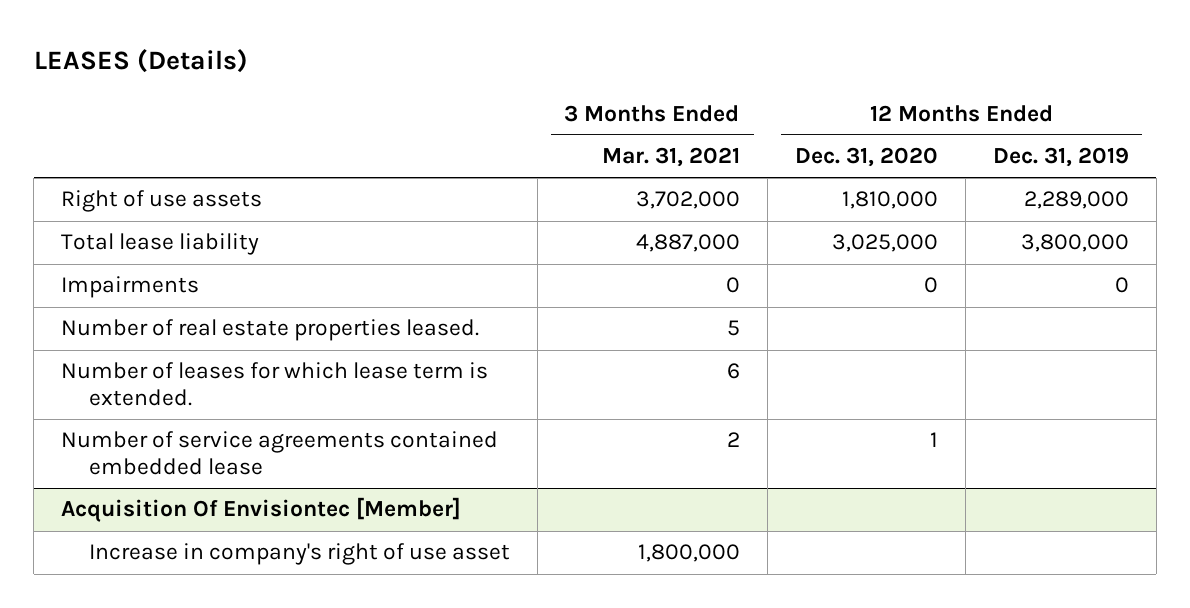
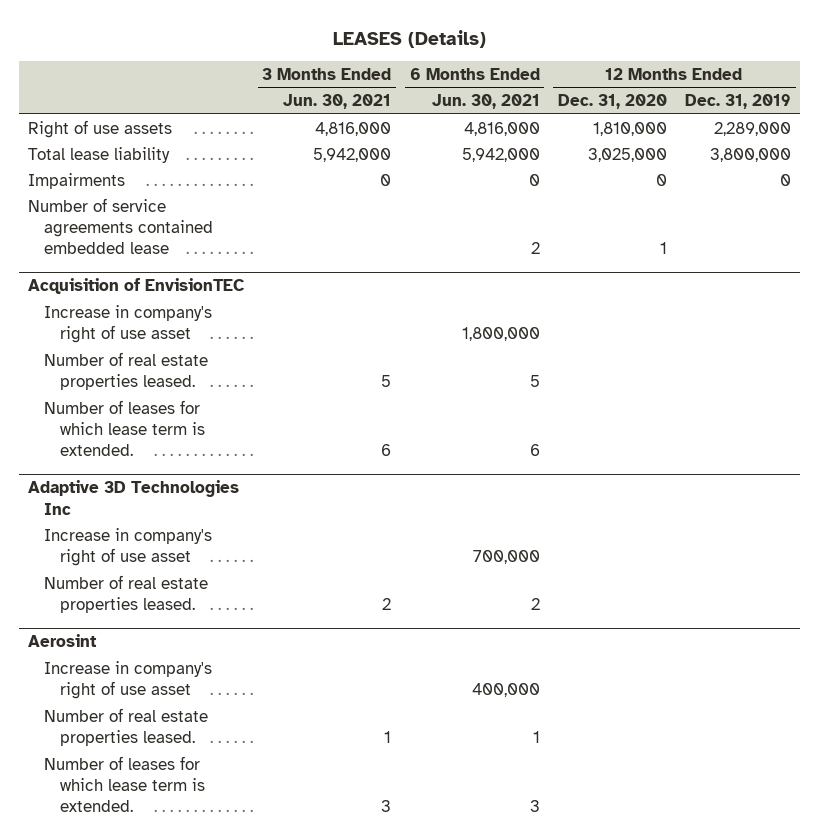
- | 3 Months Ended Mar. 31, 2021 | 12 Months Ended Dec. 31, 2020 | 12 Months Ended Dec. 31, 2019
+ | 3 Months Ended Jun. 30, 2021 | 6 Months Ended Jun. 30, 2021 | 12 Months Ended Dec. 31, 2020 | 12 Months Ended Dec. 31, 2019
- Number of real estate properties leased. | 5 | |
- Number of leases for which lease term is extended. | 6 | |
- Acquisition Of Envisiontec [Member]
+ Acquisition of EnvisionTEC
+ Number of real estate properties leased. | 5 | 5 | |
+ Number of leases for which lease term is extended. | 6 | 6 | |
+ Adaptive 3D Technologies Inc
+ Increase in company's right of use asset | | 700,000 | |
+ Number of real estate properties leased. | 2 | 2 | |
+ Aerosint
+ Increase in company's right of use asset | | 400,000 | |
+ Number of real estate properties leased. | 1 | 1 | |
+ Number of leases for which lease term is extended. | 3 | 3 | |

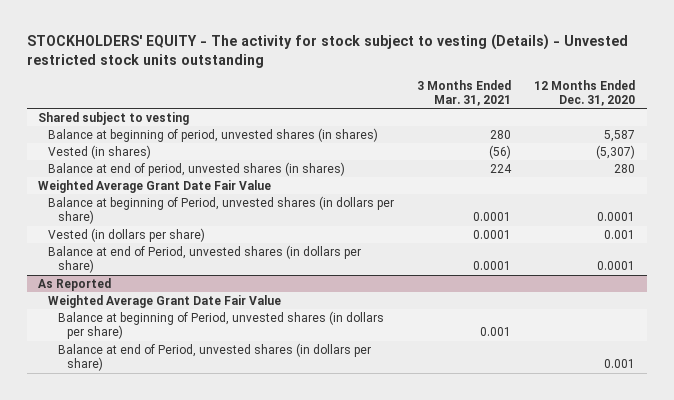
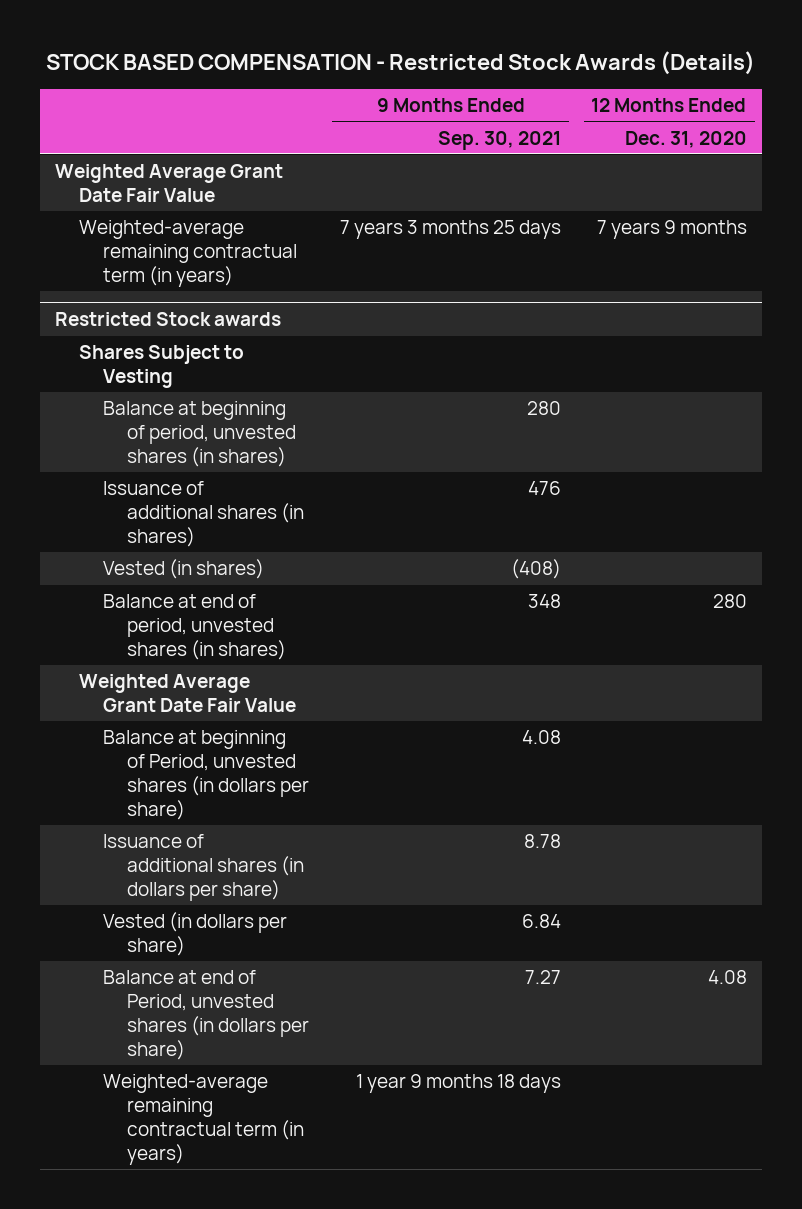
- STOCKHOLDERS' EQUITY - The activity for stock subject to vesting (Details) - Unvested restricted stock units outstanding
+ STOCK BASED COMPENSATION - Restricted Stock Awards (Details)
- | 3 Months Ended Mar. 31, 2021 | 12 Months Ended Dec. 31, 2020
+ | 9 Months Ended Sep. 30, 2021 | 12 Months Ended Dec. 31, 2020
- Shared subject to vesting
- Balance at beginning of period, unvested shares (in shares) | 280 | 5,587
- Vested (in shares) | (56) | (5,307)
- Balance at end of period, unvested shares (in shares) | 224 | 280
- Balance at beginning of Period, unvested shares (in dollars per share) | 0.0001 | 0.0001
- Vested (in dollars per share) | 0.0001 | 0.001
- Balance at end of Period, unvested shares (in dollars per share) | 0.0001 | 0.0001
- As Reported
+ Weighted-average remaining contractual term (in years) | 7 years 3 months 25 days | 7 years 9 months
+ Restricted Stock awards
+ Shares Subject to Vesting
+ Balance at beginning of period, unvested shares (in shares) | 280 |
+ Issuance of additional shares (in shares) | 476 |
+ Vested (in shares) | (408) |
+ Balance at end of period, unvested shares (in shares) | 348 | 280
- Balance at end of Period, unvested shares (in dollars per share) | | 0.001
+ Issuance of additional shares (in dollars per share) | 8.78 |
+ Vested (in dollars per share) | 6.84 |
+ Balance at end of Period, unvested shares (in dollars per share) | 7.27 | 4.08
+ Weighted-average remaining contractual term (in years) | 1 year 9 months 18 days |

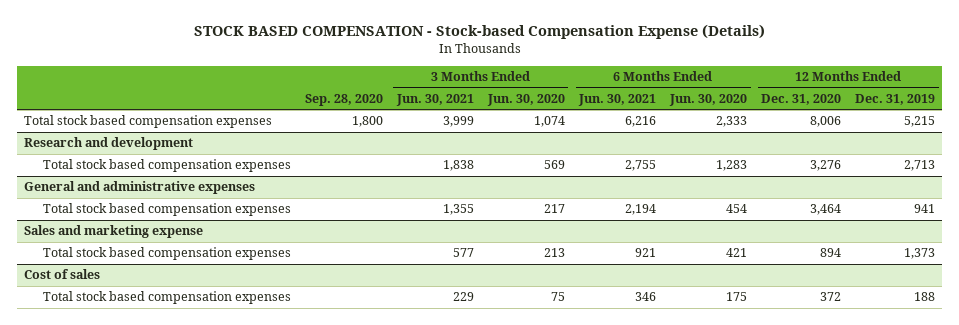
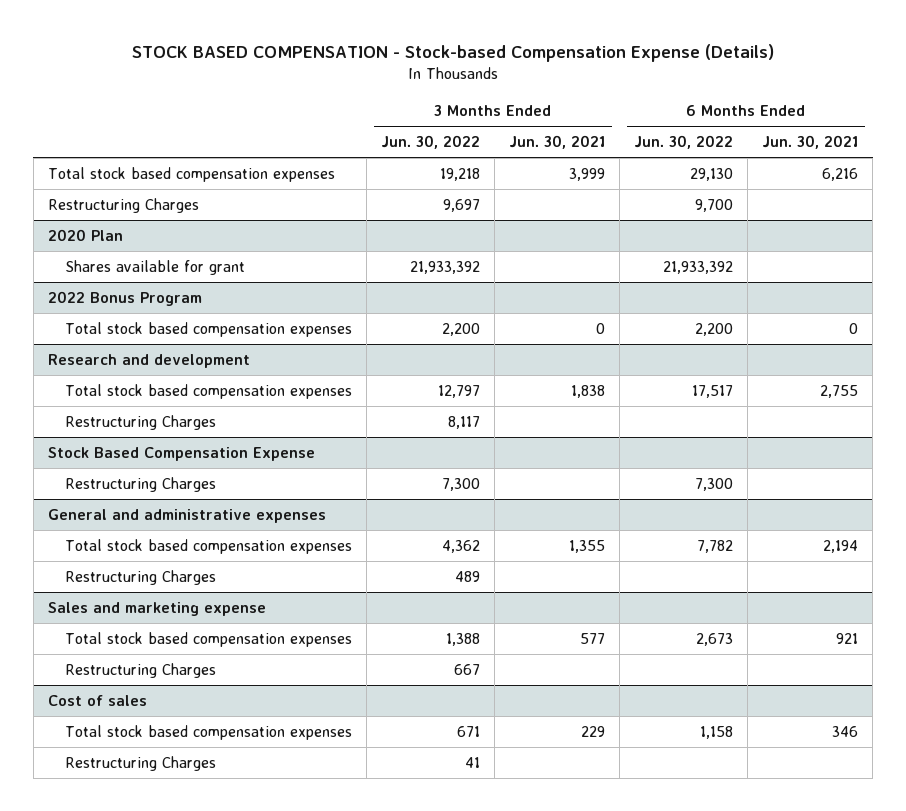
- | Sep. 28, 2020 | 3 Months Ended Jun. 30, 2021 | 3 Months Ended Jun. 30, 2020 | 6 Months Ended Jun. 30, 2021 | 6 Months Ended Jun. 30, 2020 | 12 Months Ended Dec. 31, 2020 | 12 Months Ended Dec. 31, 2019
+ | 3 Months Ended Jun. 30, 2022 | 3 Months Ended Jun. 30, 2021 | 6 Months Ended Jun. 30, 2022 | 6 Months Ended Jun. 30, 2021
+ Restructuring Charges | 9,697 | | 9,700 |
+ 2020 Plan
+ Shares available for grant | 21,933,392 | | 21,933,392 |
+ 2022 Bonus Program
+ Total stock based compensation expenses | 2,200 | 0 | 2,200 | 0
@ Research and development
+ Restructuring Charges | 8,117 | | |
+ Stock Based Compensation Expense
+ Restructuring Charges | 7,300 | | 7,300 |
@ General and administrative expenses
+ Restructuring Charges | 489 | | |
@ Sales and marketing expense
+ Restructuring Charges | 667 | | |
@ Cost of sales
+ Restructuring Charges | 41 | | |

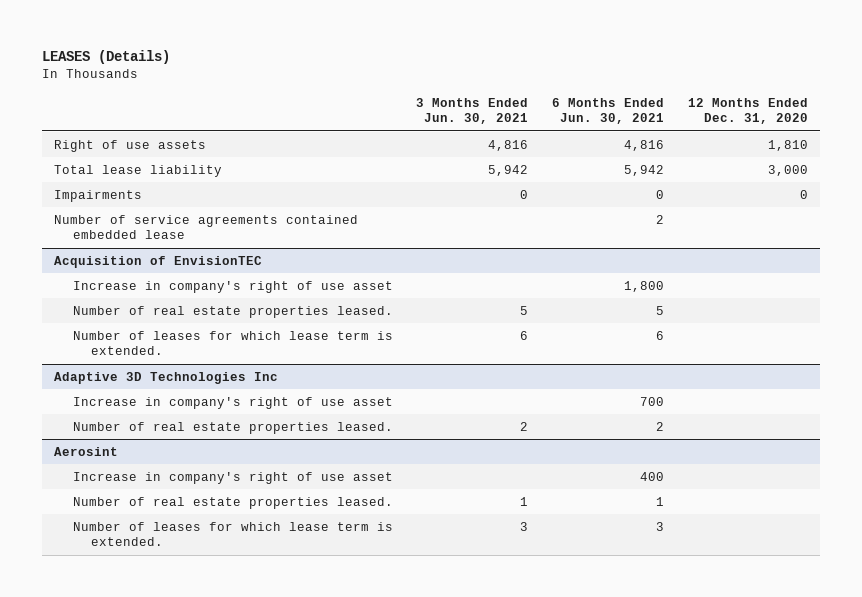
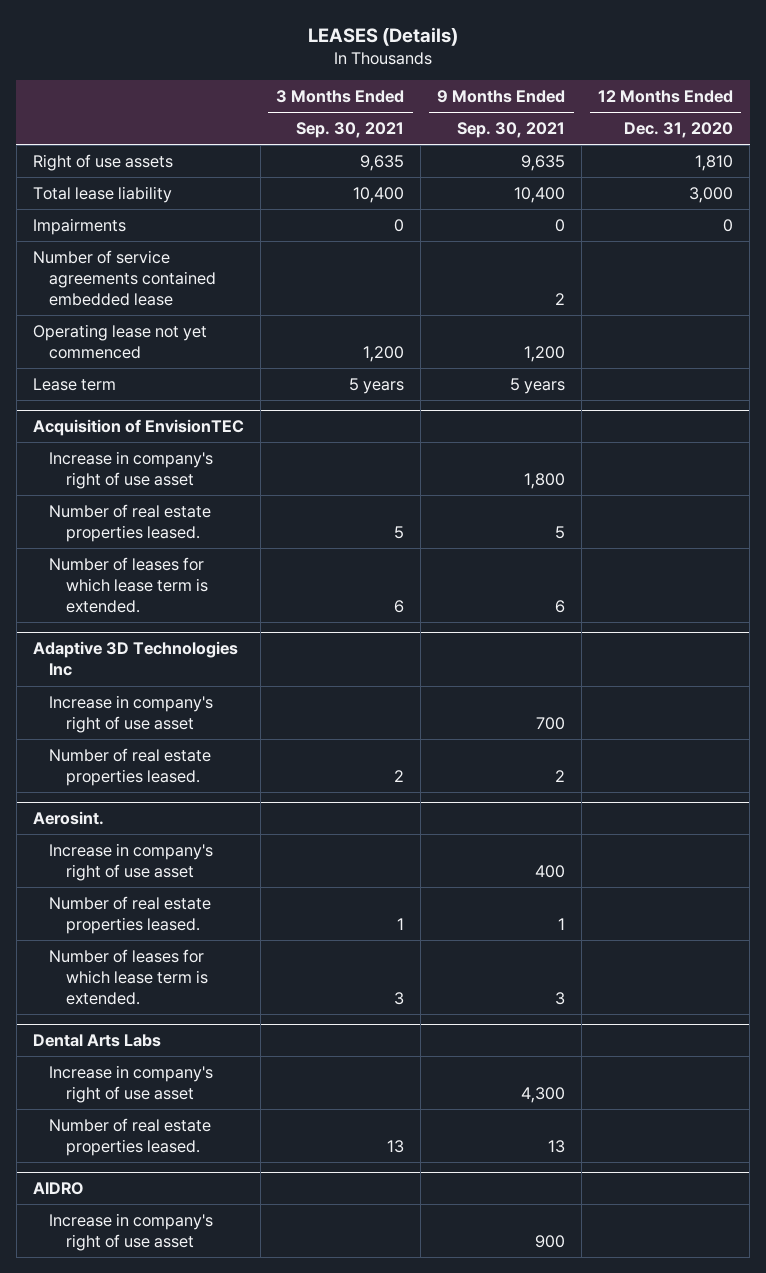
- | 3 Months Ended Jun. 30, 2021 | 6 Months Ended Jun. 30, 2021 | 12 Months Ended Dec. 31, 2020
+ | 3 Months Ended Sep. 30, 2021 | 9 Months Ended Sep. 30, 2021 | 12 Months Ended Dec. 31, 2020
+ Operating lease not yet commenced | 1,200 | 1,200 |
+ Lease term | 5 years | 5 years |
- Aerosint
+ Aerosint.
+ Dental Arts Labs
+ Increase in company's right of use asset | | 4,300 |
+ Number of real estate properties leased. | 13 | 13 |
+ AIDRO
+ Increase in company's right of use asset | | 900 |

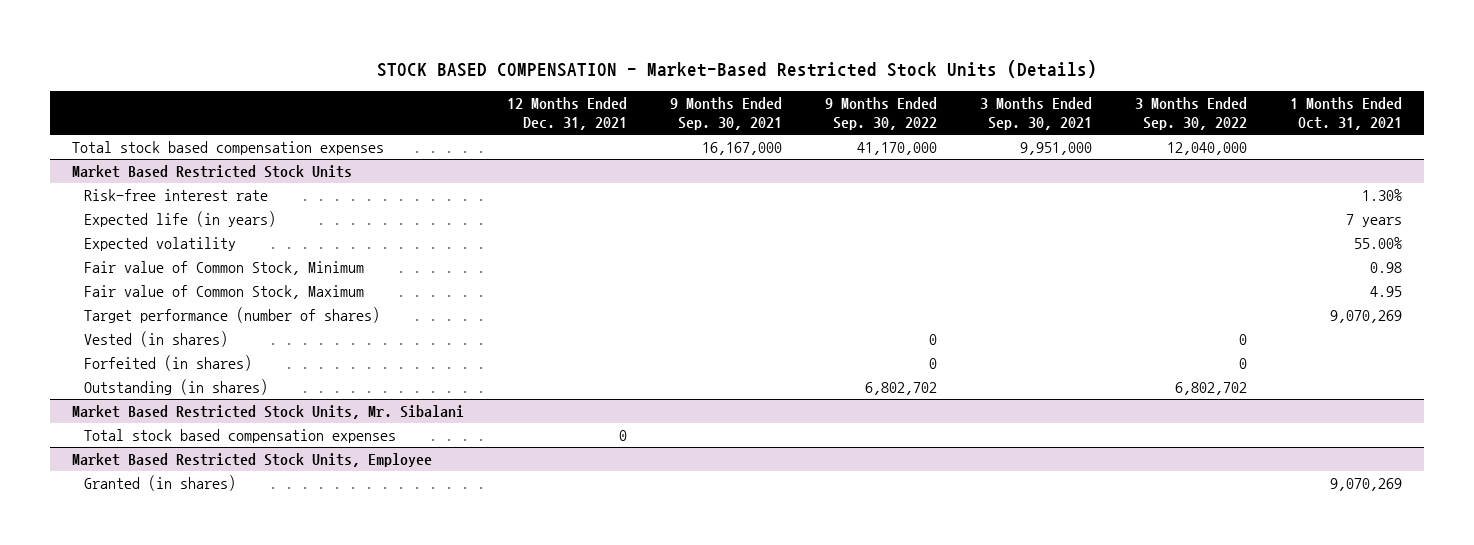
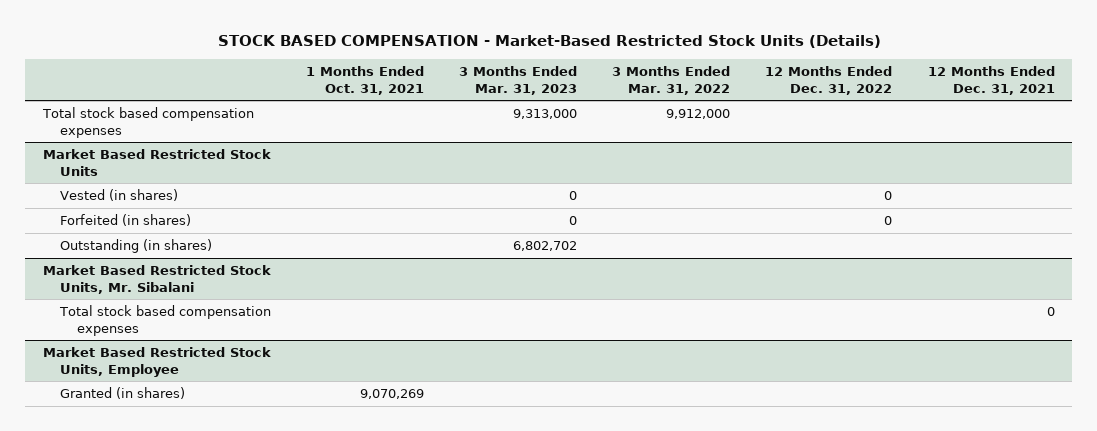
- | 12 Months Ended Dec. 31, 2021 | 9 Months Ended Sep. 30, 2021 | 9 Months Ended Sep. 30, 2022 | 3 Months Ended Sep. 30, 2021 | 3 Months Ended Sep. 30, 2022 | 1 Months Ended Oct. 31, 2021
+ | 1 Months Ended Oct. 31, 2021 | 3 Months Ended Mar. 31, 2023 | 3 Months Ended Mar. 31, 2022 | 12 Months Ended Dec. 31, 2022 | 12 Months Ended Dec. 31, 2021
@ Market Based Restricted Stock Units
- Risk-free interest rate | | | | | | 1.30%
- Expected life (in years) | | | | | | 7 years
- Expected volatility | | | | | | 55.00%
- Fair value of Common Stock, Minimum | | | | | | 0.98
- Fair value of Common Stock, Maximum | | | | | | 4.95
- Target performance (number of shares) | | | | | | 9,070,269

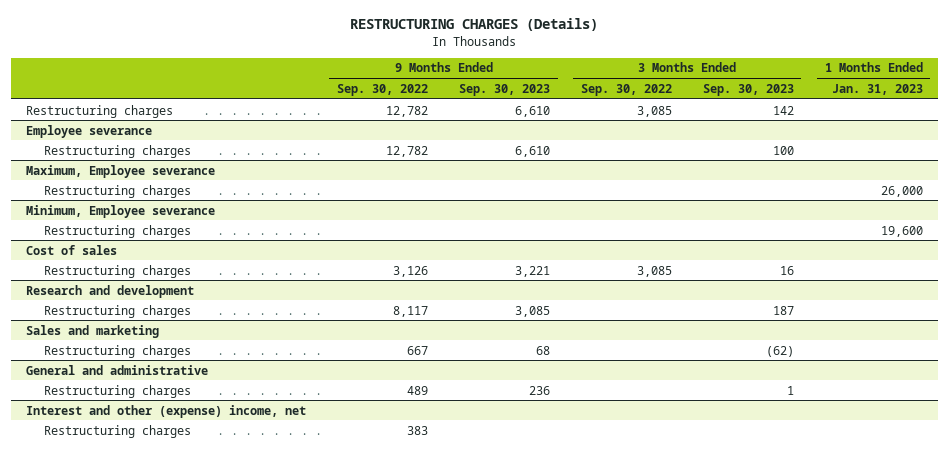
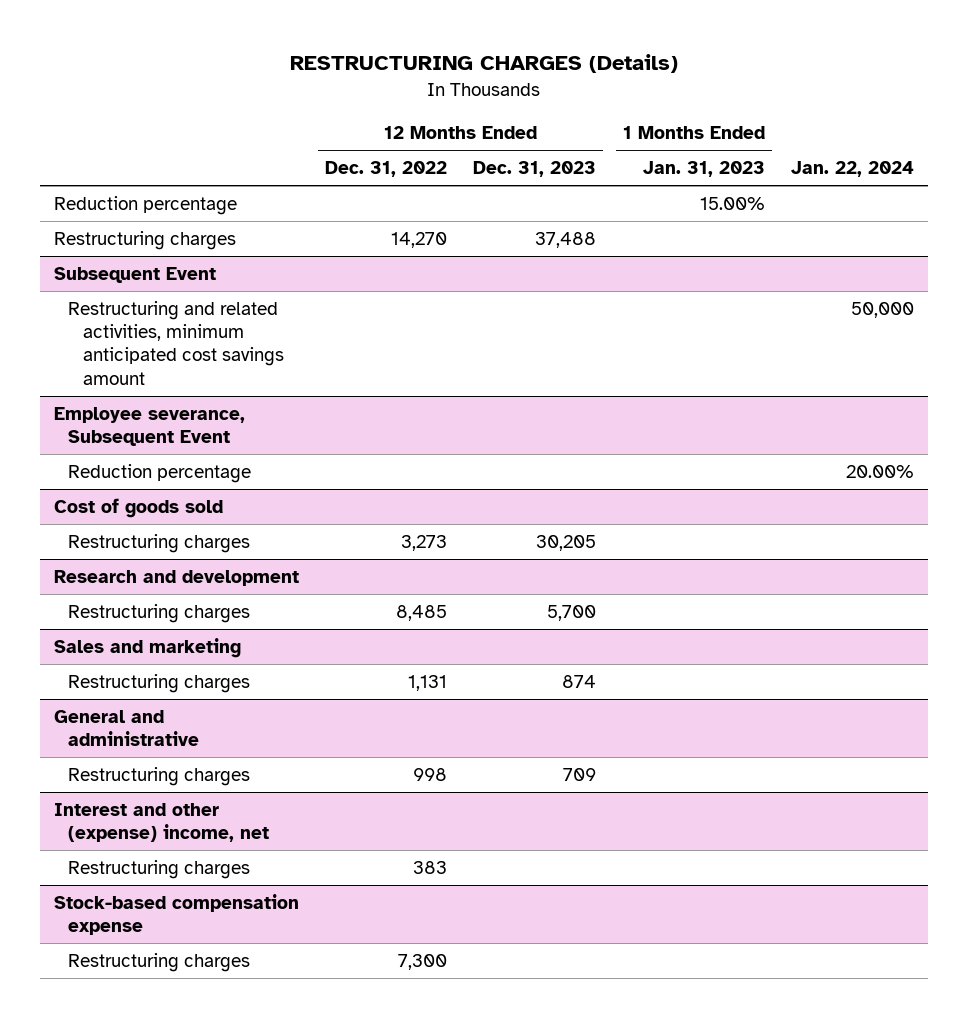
- | 9 Months Ended Sep. 30, 2022 | 9 Months Ended Sep. 30, 2023 | 3 Months Ended Sep. 30, 2022 | 3 Months Ended Sep. 30, 2023 | 1 Months Ended Jan. 31, 2023
+ | 12 Months Ended Dec. 31, 2022 | 12 Months Ended Dec. 31, 2023 | 1 Months Ended Jan. 31, 2023 | Jan. 22, 2024
+ Reduction percentage | | | 15.00% |
- Employee severance
- Restructuring charges | 12,782 | 6,610 | | 100 |
- Maximum, Employee severance
- Restructuring charges | | | | | 26,000
- Minimum, Employee severance
- Restructuring charges | | | | | 19,600
- Cost of sales
+ Subsequent Event
+ Restructuring and related activities, minimum anticipated cost savings amount | | | | 50,000
+ Employee severance, Subsequent Event
+ Reduction percentage | | | | 20.00%
+ Cost of goods sold
+ Stock-based compensation expense
+ Restructuring charges | 7,300 | | |

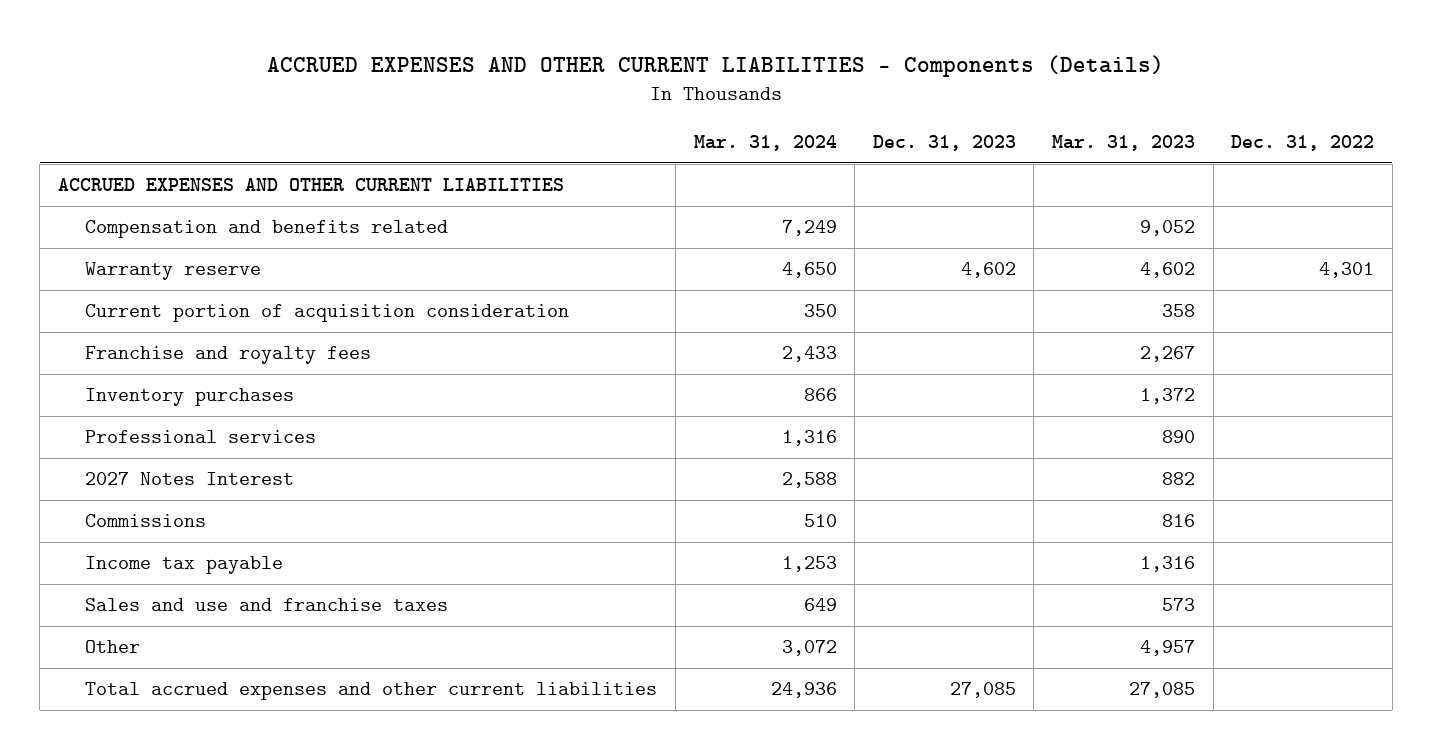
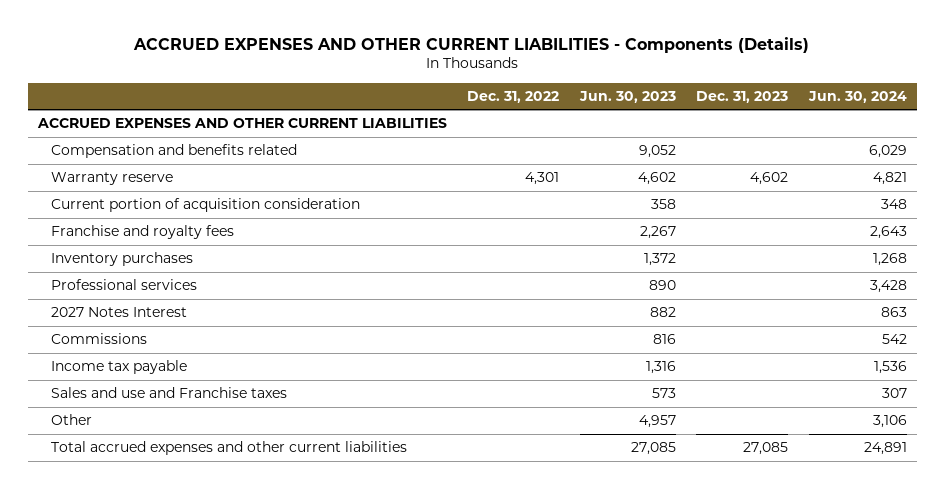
- | Mar. 31, 2024 | Dec. 31, 2023 | Mar. 31, 2023 | Dec. 31, 2022
+ | Dec. 31, 2022 | Jun. 30, 2023 | Dec. 31, 2023 | Jun. 30, 2024
- Sales and use and franchise taxes | 649 | | 573 |
+ Sales and use and Franchise taxes | | 573 | | 307

